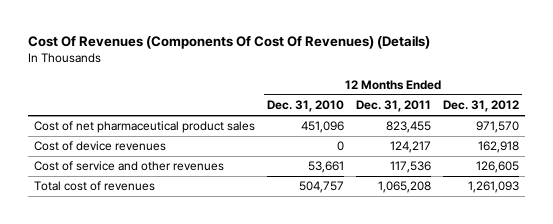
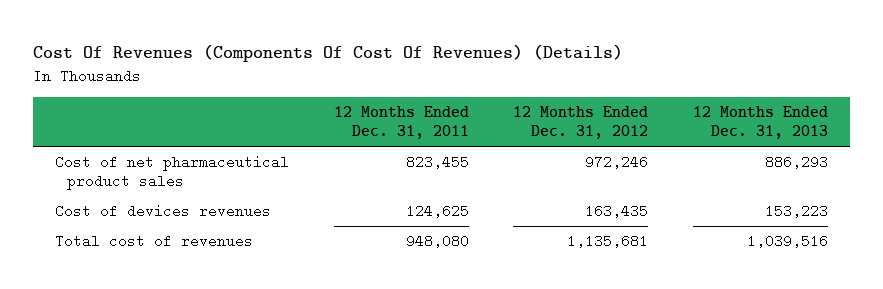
- | 12 Months Ended Dec. 31, 2010 | 12 Months Ended Dec. 31, 2011 | 12 Months Ended Dec. 31, 2012
+ | 12 Months Ended Dec. 31, 2011 | 12 Months Ended Dec. 31, 2012 | 12 Months Ended Dec. 31, 2013
- Cost of net pharmaceutical product sales | 451,096 | 823,455 | 971,570
- Cost of device revenues | 0 | 124,217 | 162,918
- Cost of service and other revenues | 53,661 | 117,536 | 126,605
- Total cost of revenues | 504,757 | 1,065,208 | 1,261,093
+ Cost of net pharmaceutical product sales | 823,455 | 972,246 | 886,293
+ Cost of devices revenues | 124,625 | 163,435 | 153,223
+ Total cost of revenues | 948,080 | 1,135,681 | 1,039,516

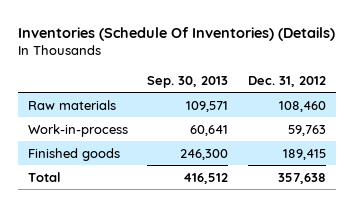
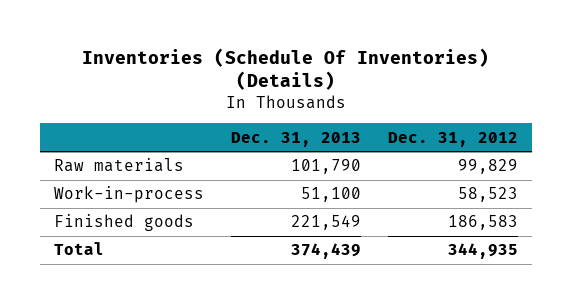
- | Sep. 30, 2013 | Dec. 31, 2012
+ | Dec. 31, 2013 | Dec. 31, 2012
- Raw materials | 109,571 | 108,460
- Work-in-process | 60,641 | 59,763
- Finished goods | 246,300 | 189,415
- Total | 416,512 | 357,638
+ Raw materials | 101,790 | 99,829
+ Work-in-process | 51,100 | 58,523
+ Finished goods | 221,549 | 186,583
+ Total | 374,439 | 344,935

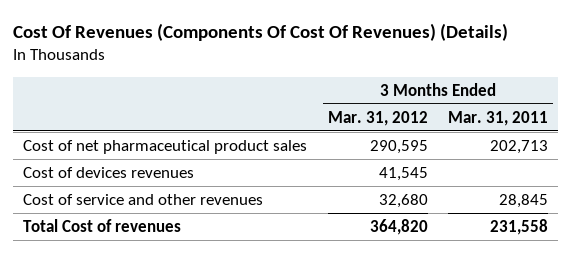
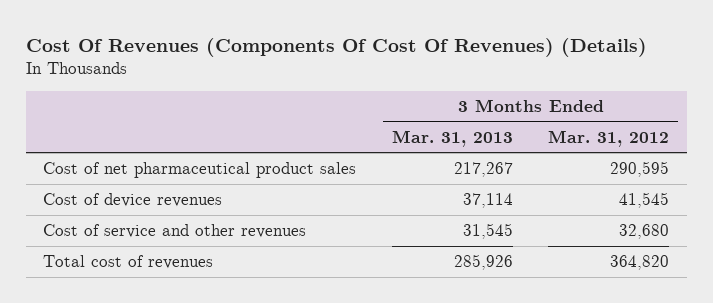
- | 3 Months Ended Mar. 31, 2012 | 3 Months Ended Mar. 31, 2011
+ | 3 Months Ended Mar. 31, 2013 | 3 Months Ended Mar. 31, 2012
- Cost of devices revenues | 41,545 |
+ Cost of device revenues | 37,114 | 41,545
- Total Cost of revenues | 364,820 | 231,558
+ Total cost of revenues | 285,926 | 364,820

